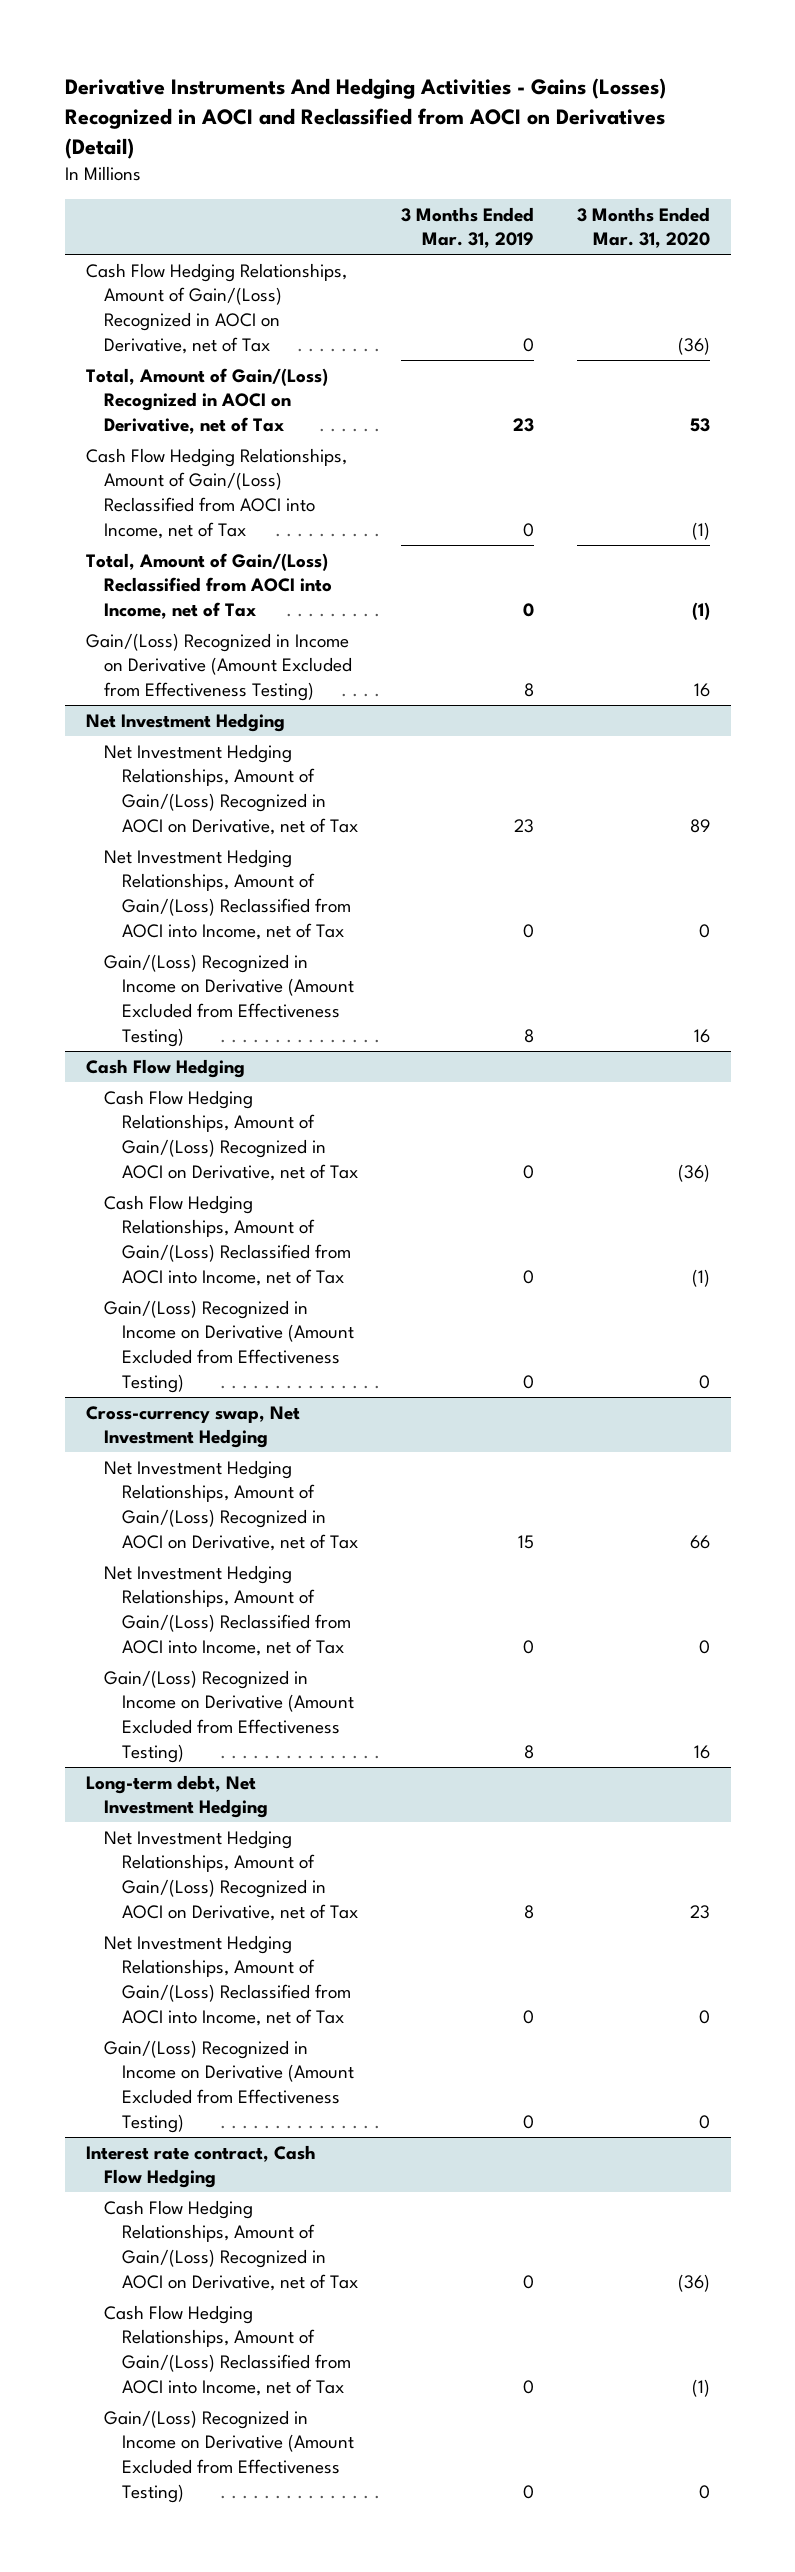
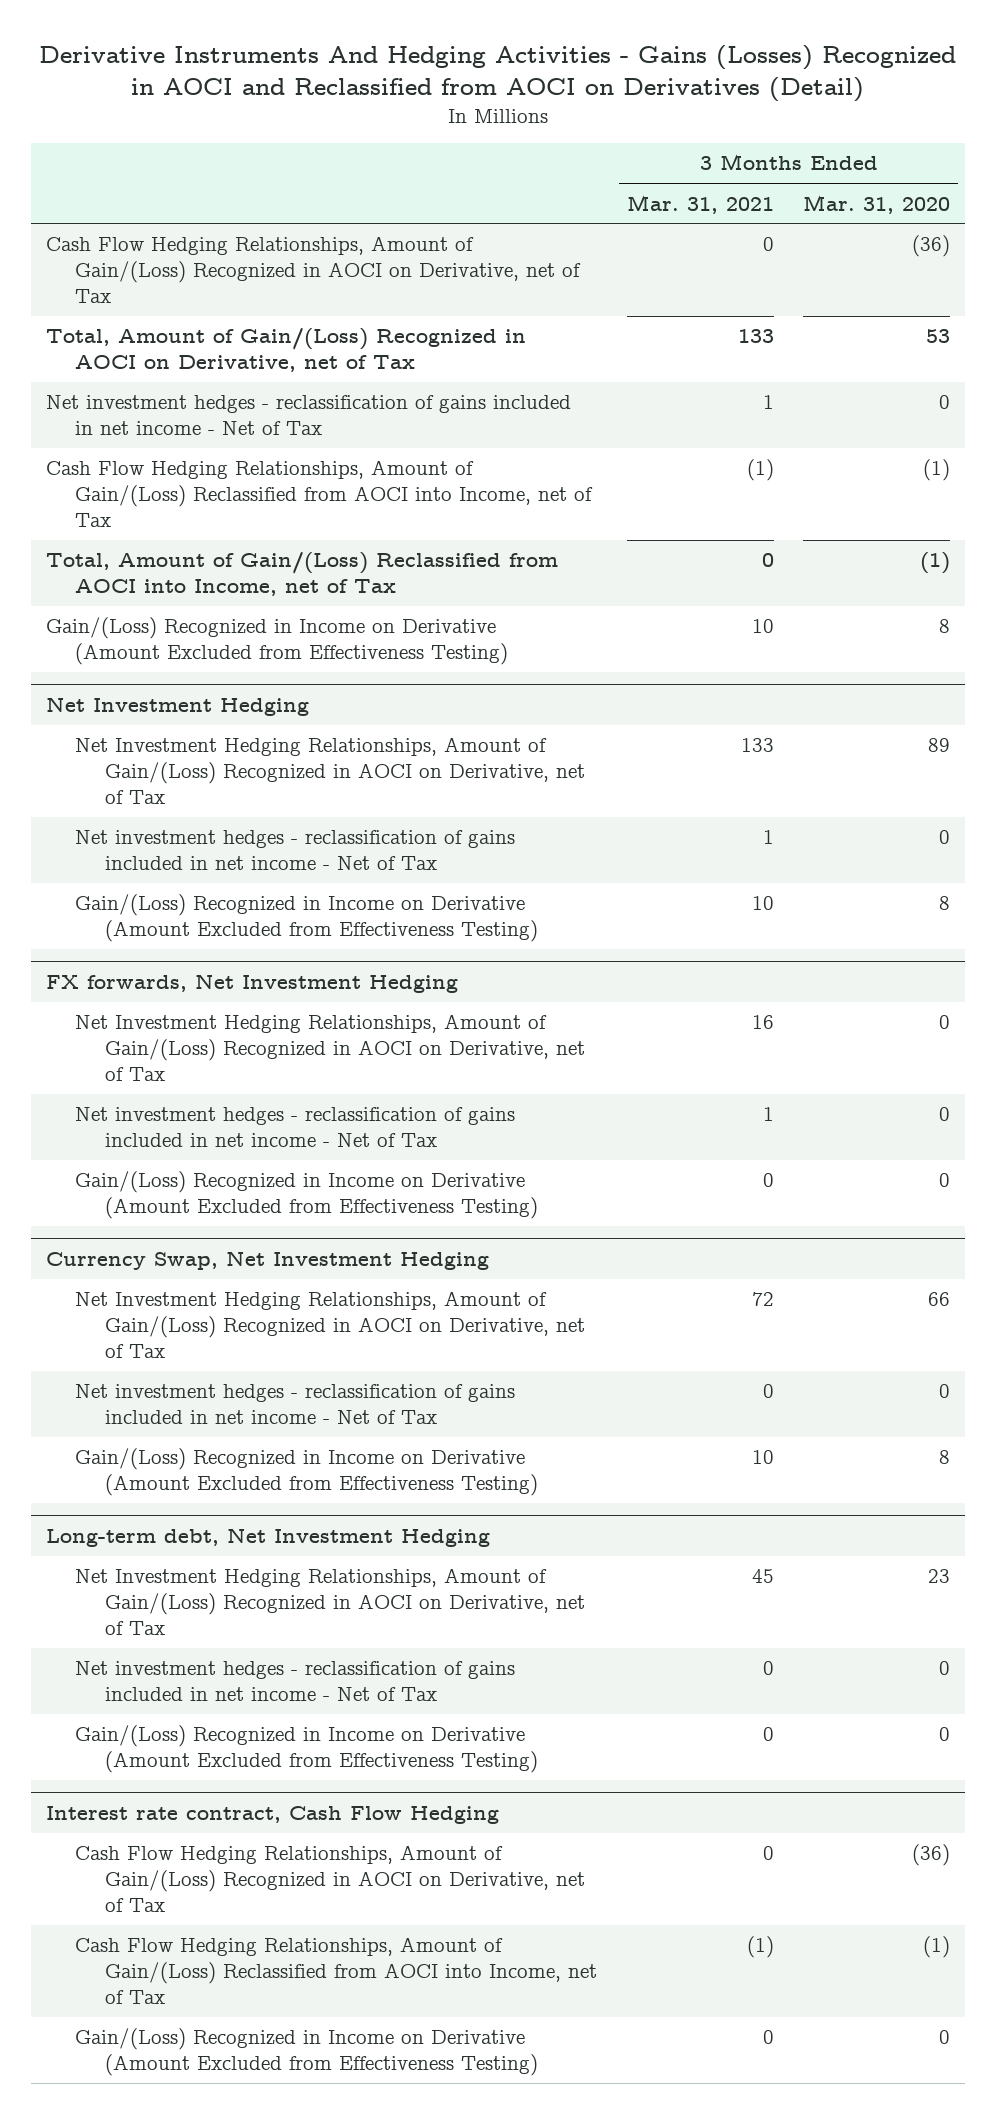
- | 3 Months Ended Mar. 31, 2019 | 3 Months Ended Mar. 31, 2020
+ | 3 Months Ended Mar. 31, 2021 | 3 Months Ended Mar. 31, 2020
+ Net investment hedges - reclassification of gains included in net income - Net of Tax | 1 | 0
- Gain/(Loss) Recognized in Income on Derivative (Amount Excluded from Effectiveness Testing) | 8 | 16
+ Gain/(Loss) Recognized in Income on Derivative (Amount Excluded from Effectiveness Testing) | 10 | 8
@ Net Investment Hedging
- Net Investment Hedging Relationships, Amount of Gain/(Loss) Reclassified from AOCI into Income, net of Tax | 0 | 0
- Gain/(Loss) Recognized in Income on Derivative (Amount Excluded from Effectiveness Testing) | 8 | 16
- Cash Flow Hedging
- Cash Flow Hedging Relationships, Amount of Gain/(Loss) Recognized in AOCI on Derivative, net of Tax | 0 | (36)
- Cash Flow Hedging Relationships, Amount of Gain/(Loss) Reclassified from AOCI into Income, net of Tax | 0 | (1)
@ Net Investment Hedging
+ Net investment hedges - reclassification of gains included in net income - Net of Tax | 1 | 0
+ Gain/(Loss) Recognized in Income on Derivative (Amount Excluded from Effectiveness Testing) | 10 | 8
+ FX forwards, Net Investment Hedging
+ Net Investment Hedging Relationships, Amount of Gain/(Loss) Recognized in AOCI on Derivative, net of Tax | 16 | 0
+ Net investment hedges - reclassification of gains included in net income - Net of Tax | 1 | 0
- Cross-currency swap, Net Investment Hedging
+ Currency Swap, Net Investment Hedging
- Net Investment Hedging Relationships, Amount of Gain/(Loss) Reclassified from AOCI into Income, net of Tax | 0 | 0
- Gain/(Loss) Recognized in Income on Derivative (Amount Excluded from Effectiveness Testing) | 8 | 16
+ Net investment hedges - reclassification of gains included in net income - Net of Tax | 0 | 0
+ Gain/(Loss) Recognized in Income on Derivative (Amount Excluded from Effectiveness Testing) | 10 | 8
@ Long-term debt, Net Investment Hedging
- Net Investment Hedging Relationships, Amount of Gain/(Loss) Reclassified from AOCI into Income, net of Tax | 0 | 0
+ Net investment hedges - reclassification of gains included in net income - Net of Tax | 0 | 0

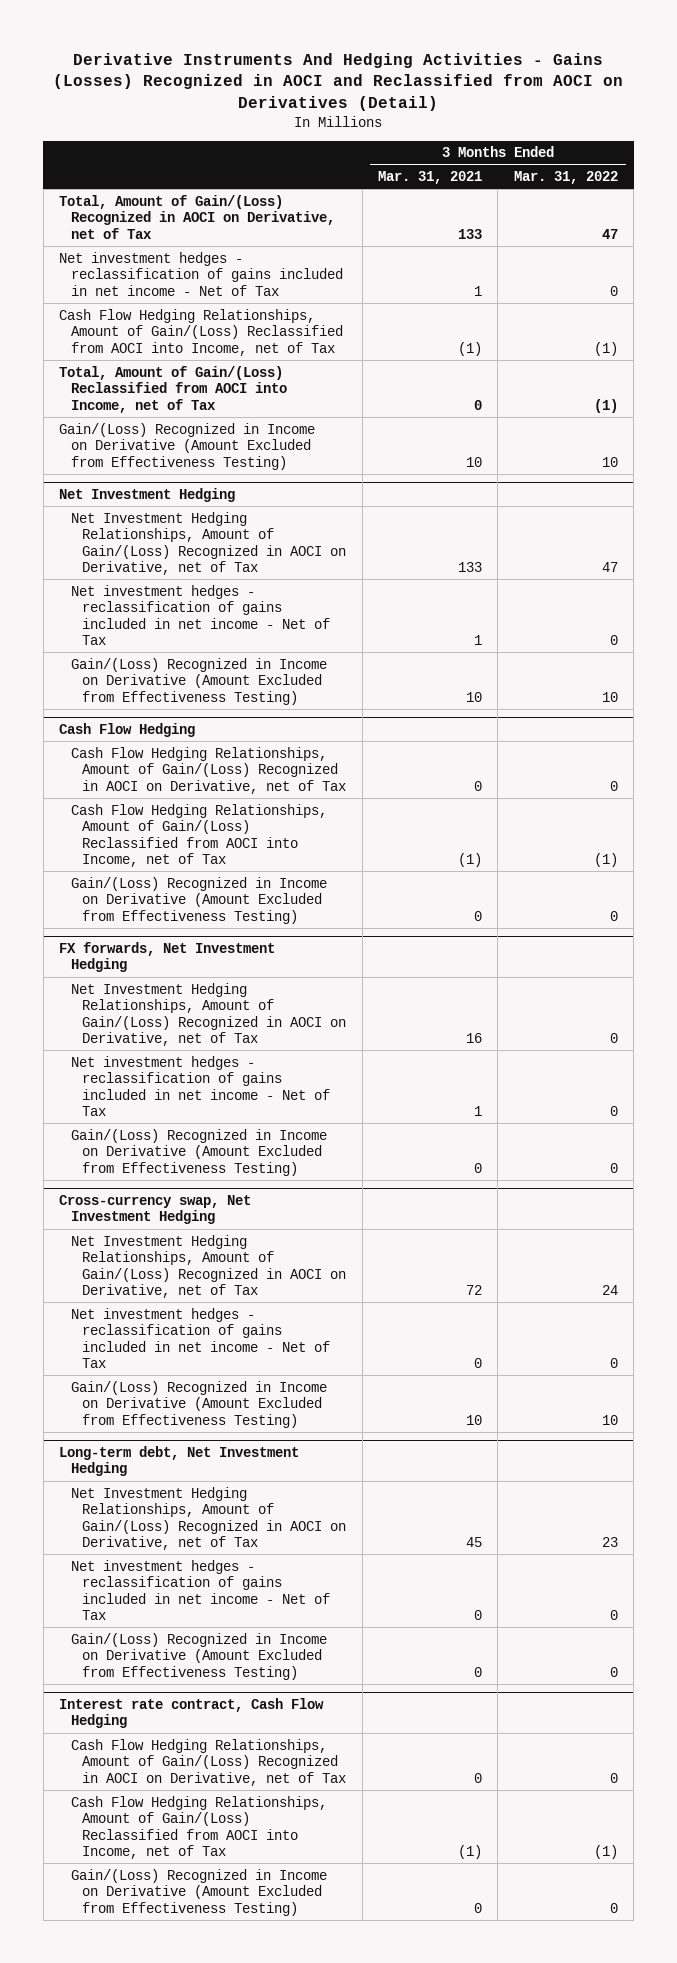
- | 3 Months Ended Mar. 31, 2021 | 3 Months Ended Mar. 31, 2020
+ | 3 Months Ended Mar. 31, 2021 | 3 Months Ended Mar. 31, 2022
- Cash Flow Hedging Relationships, Amount of Gain/(Loss) Recognized in AOCI on Derivative, net of Tax | 0 | (36)
+ Cash Flow Hedging
+ Cash Flow Hedging Relationships, Amount of Gain/(Loss) Recognized in AOCI on Derivative, net of Tax | 0 | 0
+ Cash Flow Hedging Relationships, Amount of Gain/(Loss) Reclassified from AOCI into Income, net of Tax | (1) | (1)
+ Gain/(Loss) Recognized in Income on Derivative (Amount Excluded from Effectiveness Testing) | 0 | 0
- Currency Swap, Net Investment Hedging
+ Cross-currency swap, Net Investment Hedging

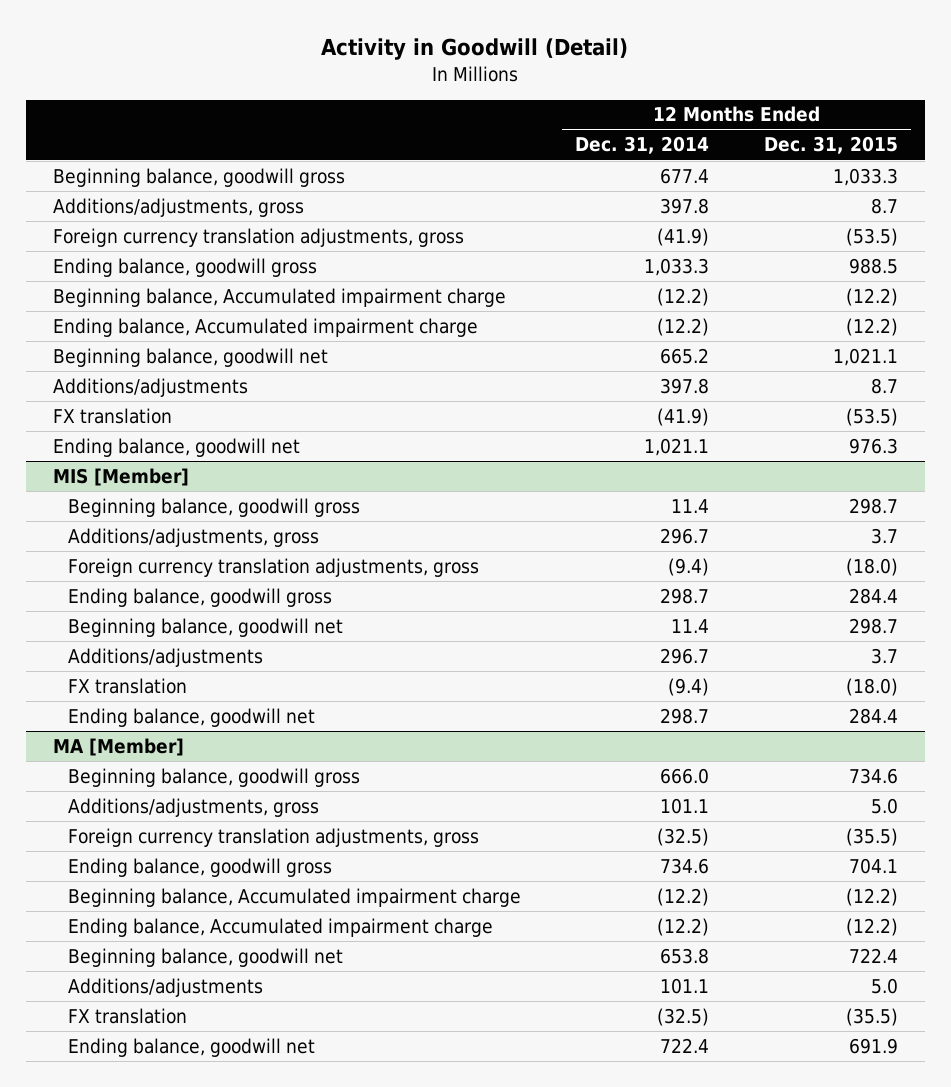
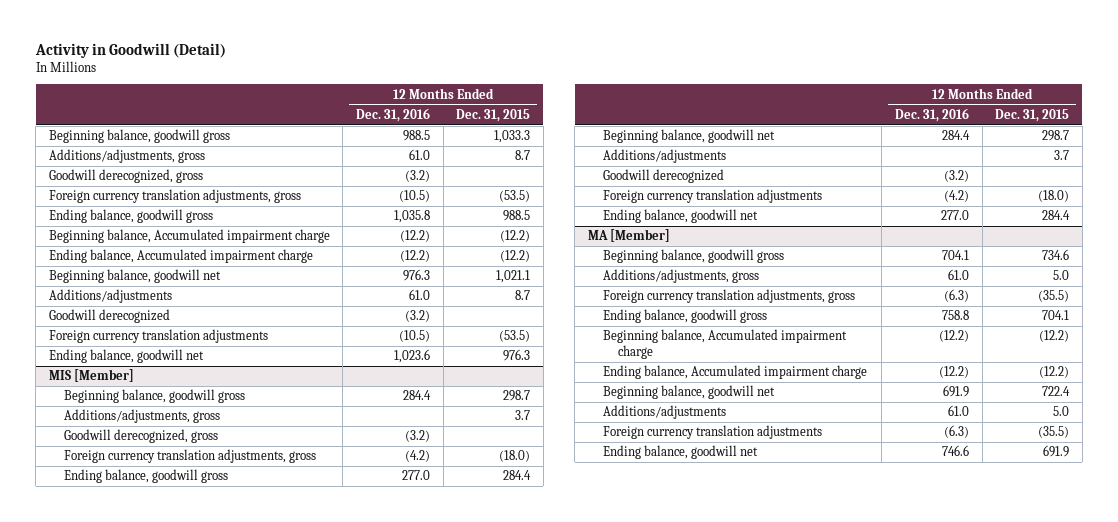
- | 12 Months Ended Dec. 31, 2014 | 12 Months Ended Dec. 31, 2015
+ | 12 Months Ended Dec. 31, 2016 | 12 Months Ended Dec. 31, 2015
+ Goodwill derecognized, gross | (3.2) |
- FX translation | (41.9) | (53.5)
+ Goodwill derecognized | (3.2) |
+ Foreign currency translation adjustments | (10.5) | (53.5)
@ MIS [Member]
+ Goodwill derecognized, gross | (3.2) |
- FX translation | (9.4) | (18.0)
+ Goodwill derecognized | (3.2) |
+ Foreign currency translation adjustments | (4.2) | (18.0)
@ MA [Member]
- FX translation | (32.5) | (35.5)
+ Foreign currency translation adjustments | (6.3) | (35.5)

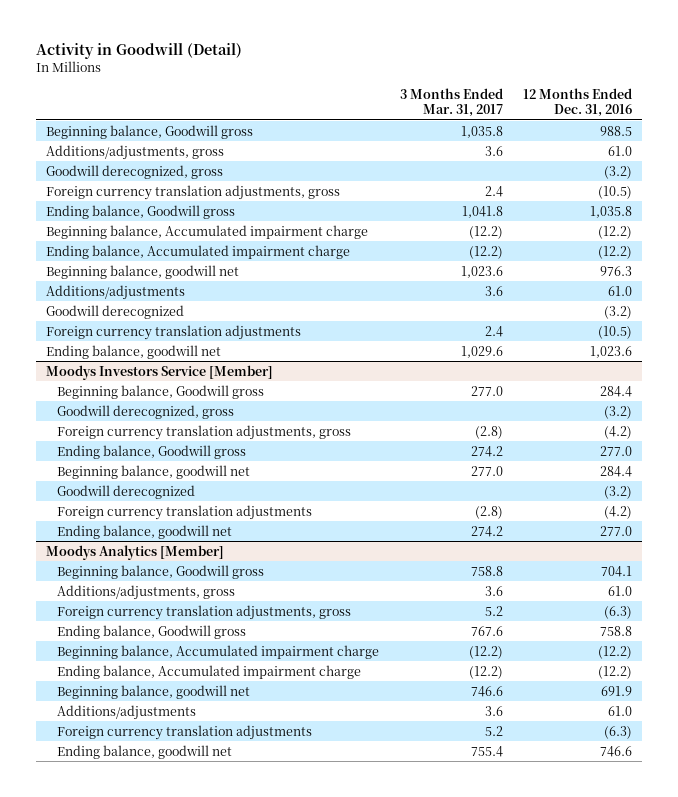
- | 12 Months Ended Dec. 31, 2016 | 12 Months Ended Dec. 31, 2015
+ | 3 Months Ended Mar. 31, 2017 | 12 Months Ended Dec. 31, 2016
- Beginning balance, goodwill gross | 988.5 | 1,033.3
+ Beginning balance, Goodwill gross | 1,035.8 | 988.5
- Ending balance, goodwill gross | 1,035.8 | 988.5
+ Ending balance, Goodwill gross | 1,041.8 | 1,035.8
- MIS [Member]
- Beginning balance, goodwill gross | 284.4 | 298.7
- Additions/adjustments, gross | | 3.7
+ Moodys Investors Service [Member]
+ Beginning balance, Goodwill gross | 277.0 | 284.4
- Ending balance, goodwill gross | 277.0 | 284.4
+ Ending balance, Goodwill gross | 274.2 | 277.0
- Additions/adjustments | | 3.7
- MA [Member]
- Beginning balance, goodwill gross | 704.1 | 734.6
+ Moodys Analytics [Member]
+ Beginning balance, Goodwill gross | 758.8 | 704.1
- Ending balance, goodwill gross | 758.8 | 704.1
+ Ending balance, Goodwill gross | 767.6 | 758.8

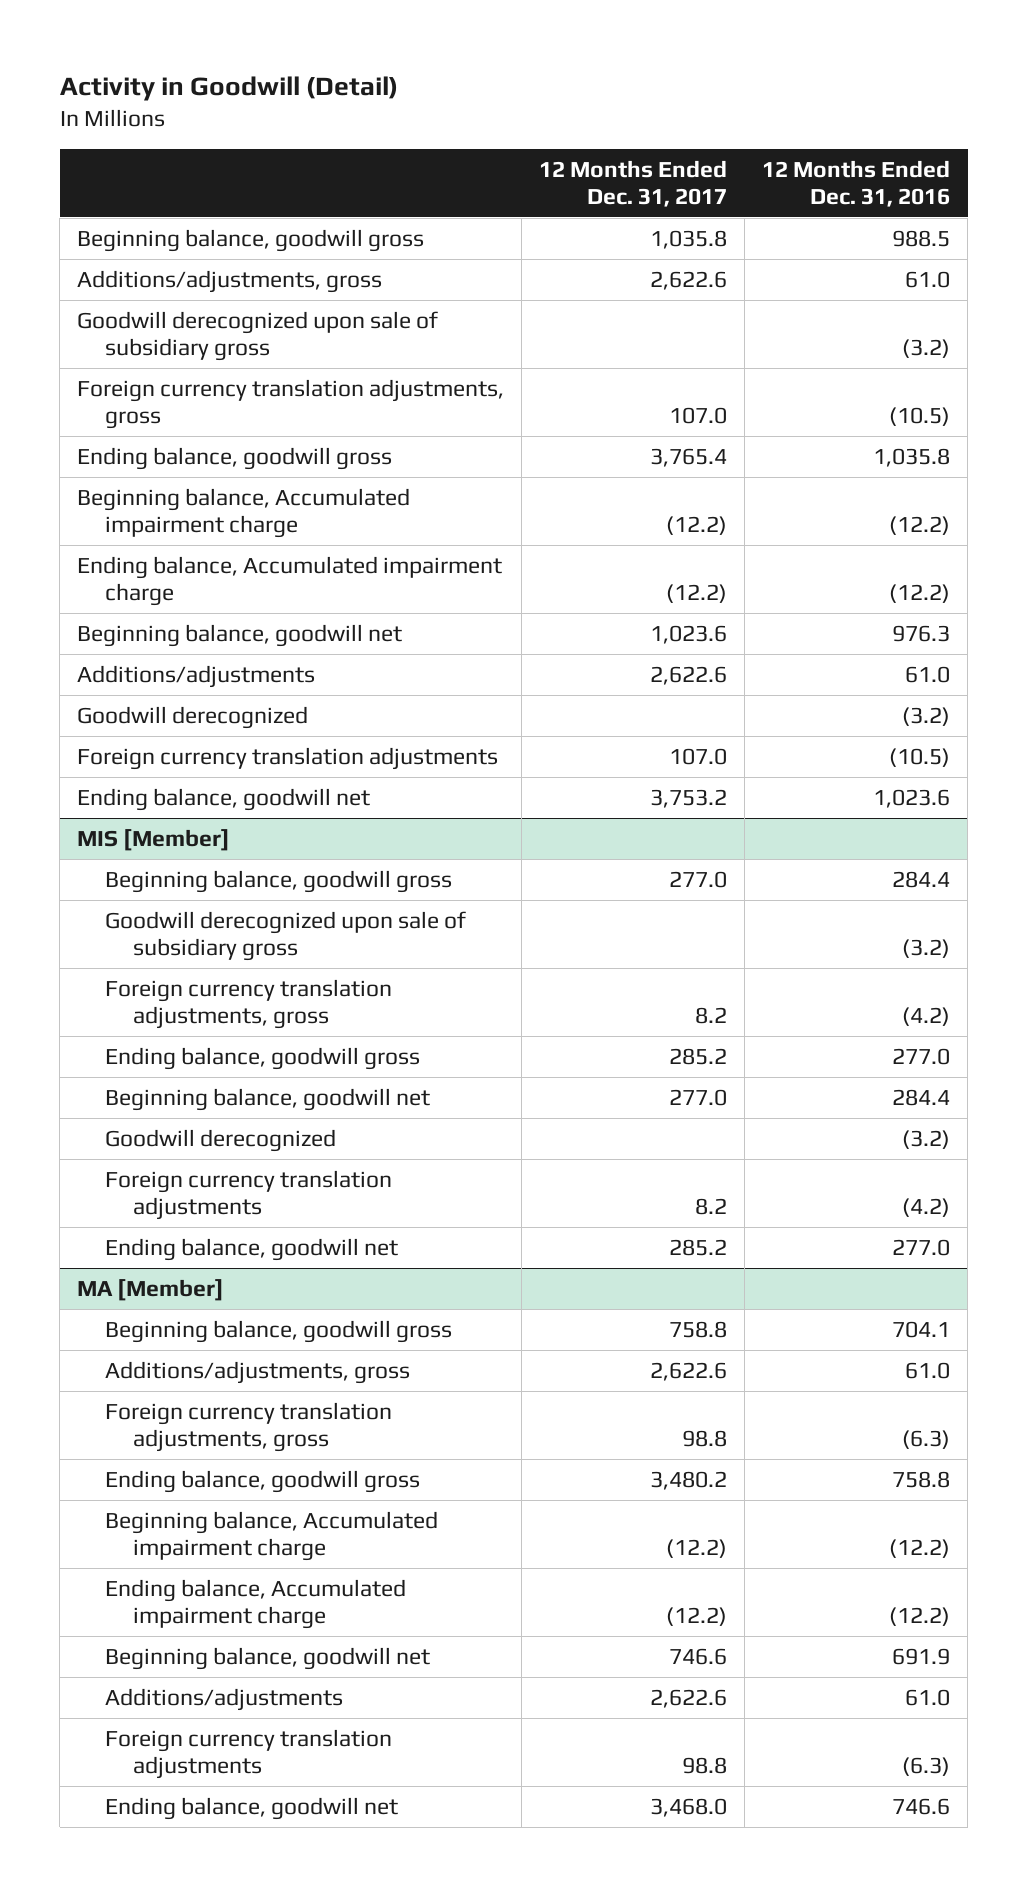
- | 3 Months Ended Mar. 31, 2017 | 12 Months Ended Dec. 31, 2016
+ | 12 Months Ended Dec. 31, 2017 | 12 Months Ended Dec. 31, 2016
- Beginning balance, Goodwill gross | 1,035.8 | 988.5
+ Beginning balance, goodwill gross | 1,035.8 | 988.5
- Goodwill derecognized, gross | | (3.2)
+ Goodwill derecognized upon sale of subsidiary gross | | (3.2)
- Ending balance, Goodwill gross | 1,041.8 | 1,035.8
+ Ending balance, goodwill gross | 3,765.4 | 1,035.8
- Moodys Investors Service [Member]
- Beginning balance, Goodwill gross | 277.0 | 284.4
- Goodwill derecognized, gross | | (3.2)
+ MIS [Member]
+ Beginning balance, goodwill gross | 277.0 | 284.4
+ Goodwill derecognized upon sale of subsidiary gross | | (3.2)
- Ending balance, Goodwill gross | 274.2 | 277.0
+ Ending balance, goodwill gross | 285.2 | 277.0
- Moodys Analytics [Member]
- Beginning balance, Goodwill gross | 758.8 | 704.1
+ MA [Member]
+ Beginning balance, goodwill gross | 758.8 | 704.1
- Ending balance, Goodwill gross | 767.6 | 758.8
+ Ending balance, goodwill gross | 3,480.2 | 758.8

